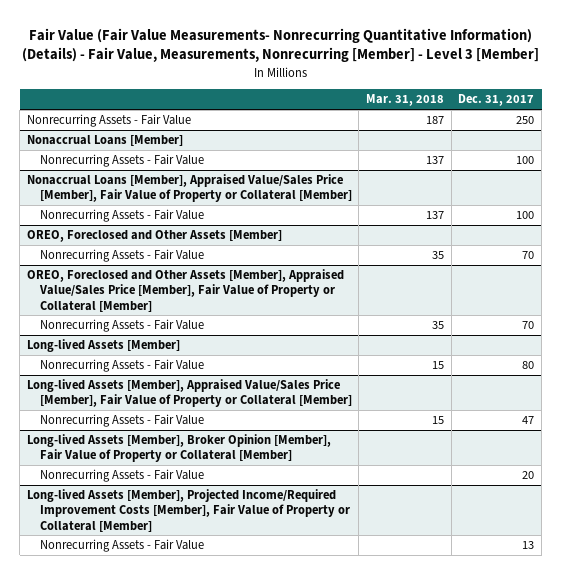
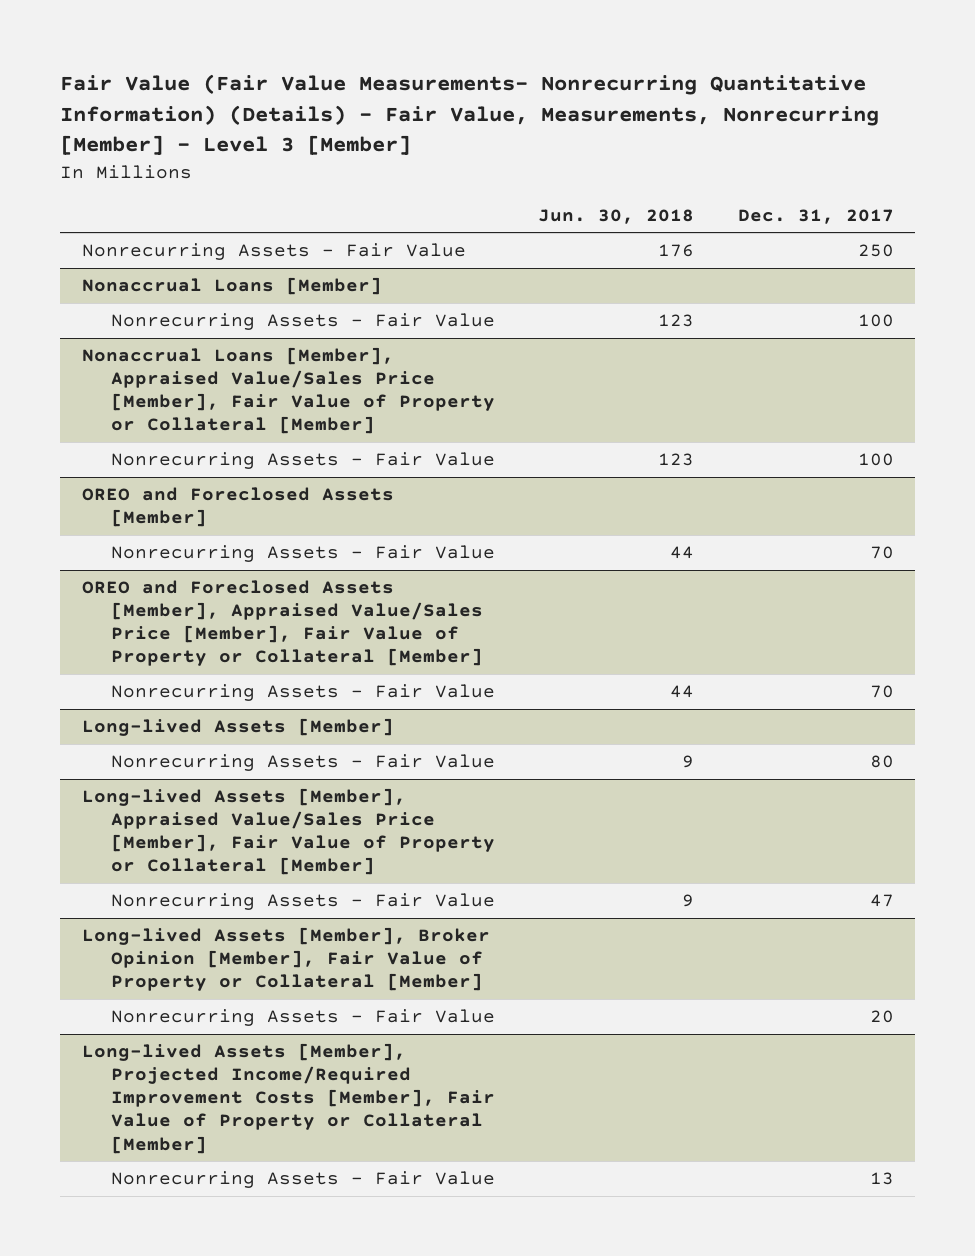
- | Mar. 31, 2018 | Dec. 31, 2017
+ | Jun. 30, 2018 | Dec. 31, 2017
- OREO, Foreclosed and Other Assets [Member]
+ OREO and Foreclosed Assets [Member]
- OREO, Foreclosed and Other Assets [Member], Appraised Value/Sales Price [Member], Fair Value of Property or Collateral [Member]
+ OREO and Foreclosed Assets [Member], Appraised Value/Sales Price [Member], Fair Value of Property or Collateral [Member]

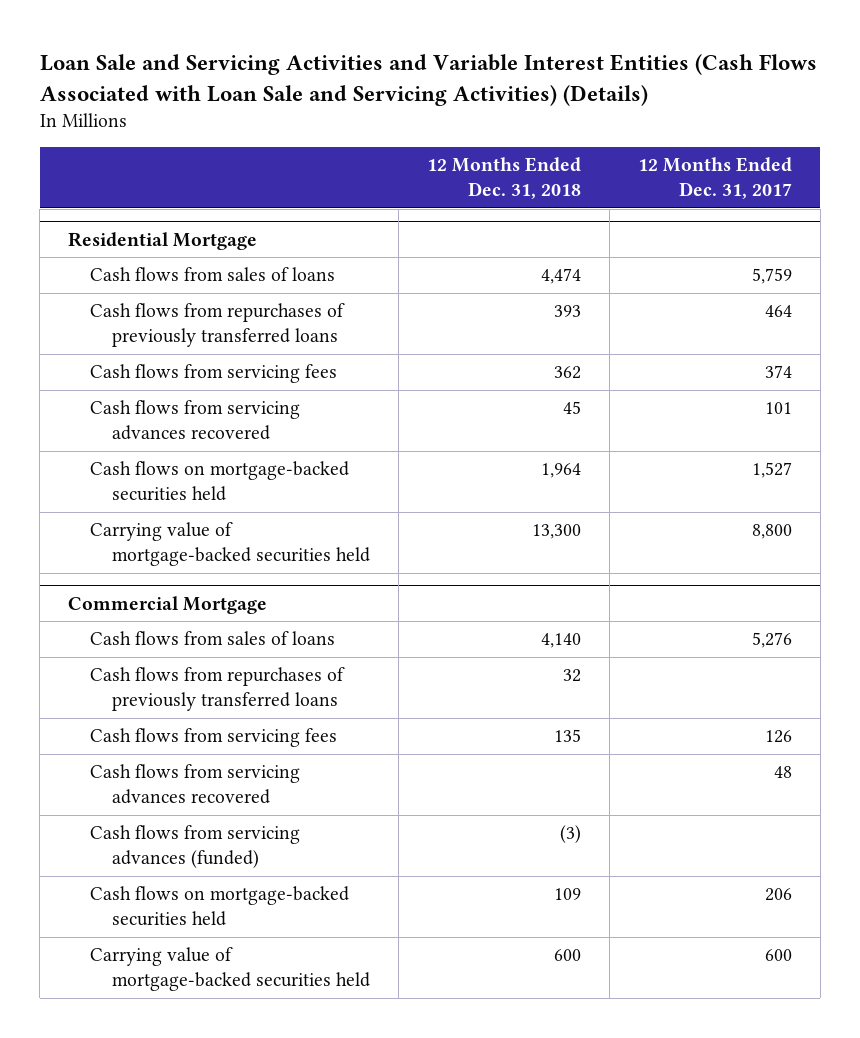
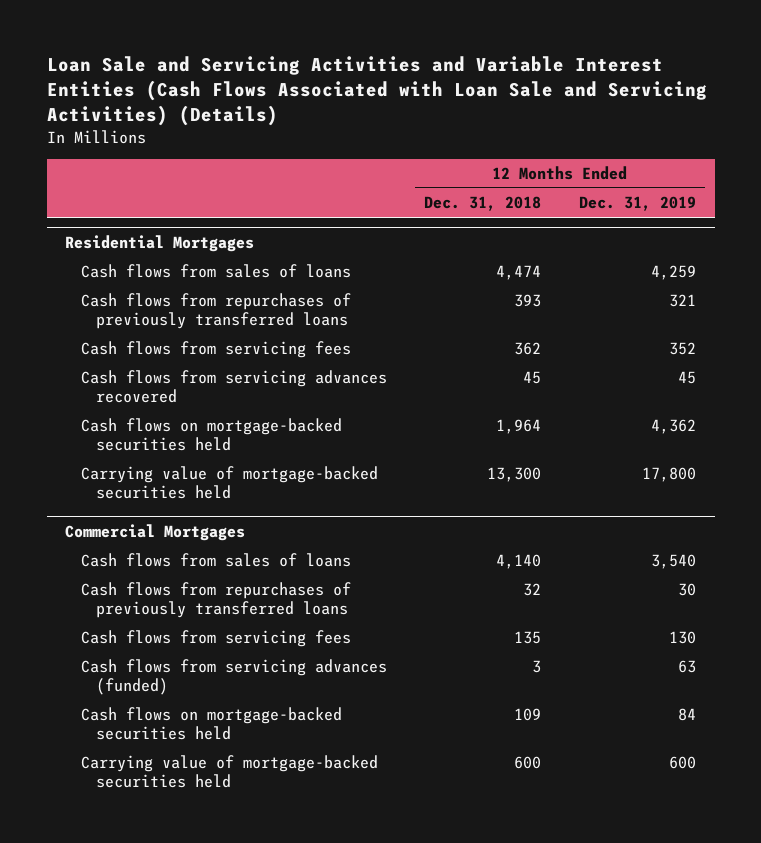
- | 12 Months Ended Dec. 31, 2018 | 12 Months Ended Dec. 31, 2017
+ | 12 Months Ended Dec. 31, 2018 | 12 Months Ended Dec. 31, 2019
- Residential Mortgage
+ Residential Mortgages
- Commercial Mortgage
+ Commercial Mortgages
- Cash flows from servicing advances recovered | | 48
- Cash flows from servicing advances (funded) | (3) |
+ Cash flows from servicing advances (funded) | 3 | 63

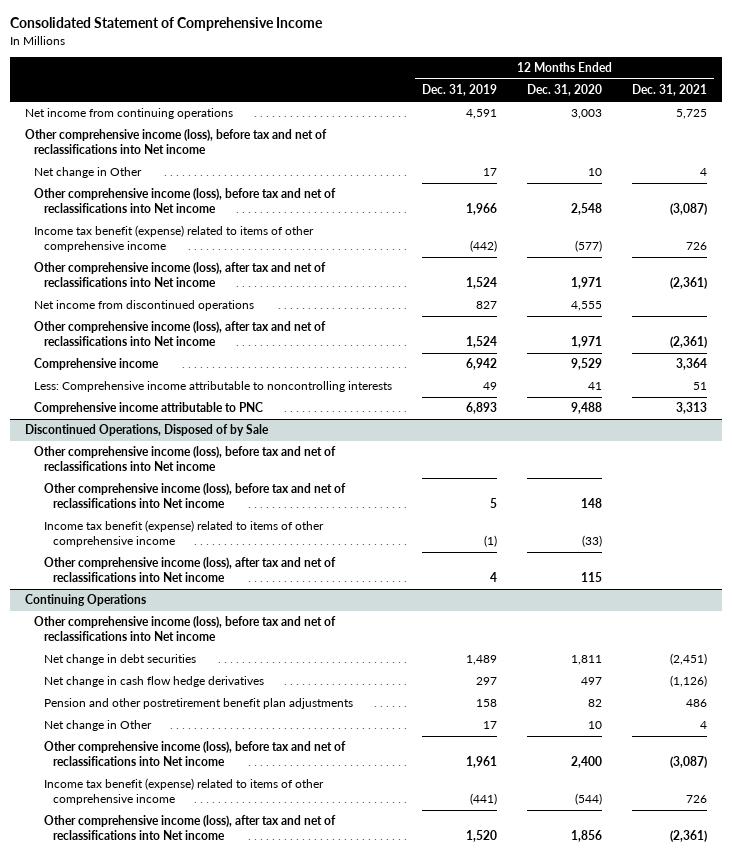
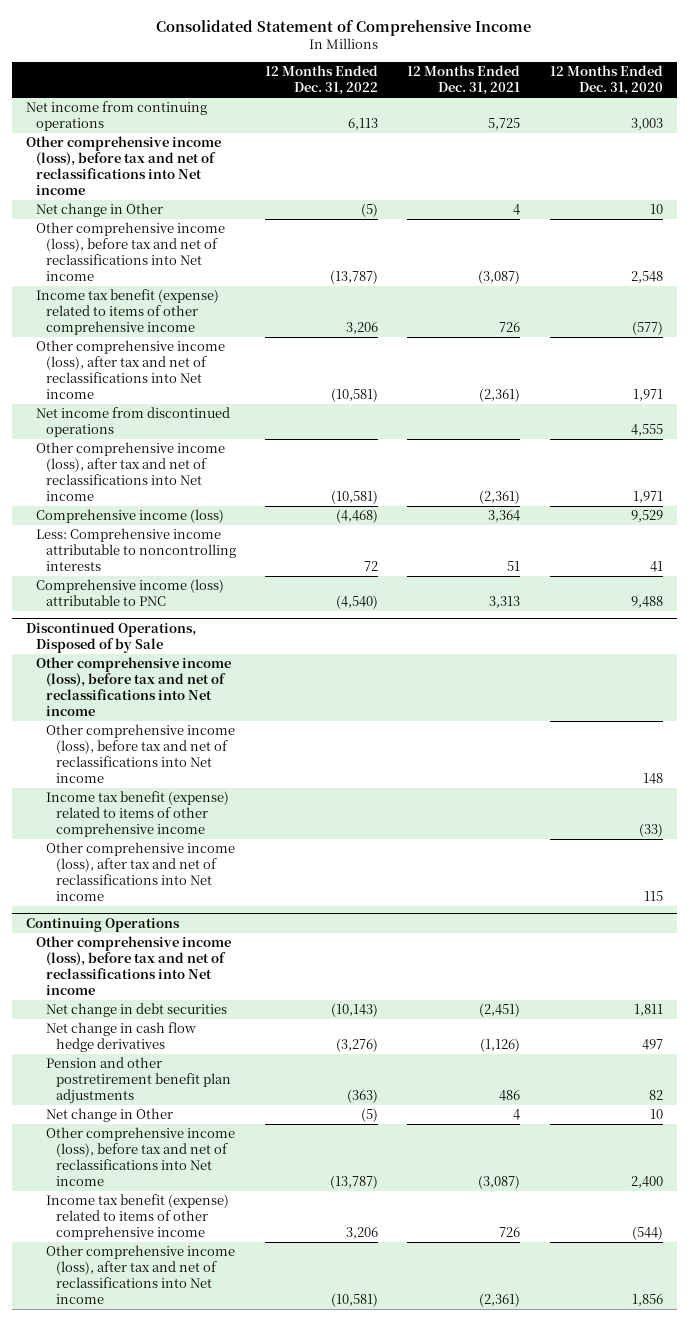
- | 12 Months Ended Dec. 31, 2019 | 12 Months Ended Dec. 31, 2020 | 12 Months Ended Dec. 31, 2021
+ | 12 Months Ended Dec. 31, 2022 | 12 Months Ended Dec. 31, 2021 | 12 Months Ended Dec. 31, 2020
- Comprehensive income | 6,942 | 9,529 | 3,364
+ Comprehensive income (loss) | (4,468) | 3,364 | 9,529
- Comprehensive income attributable to PNC | 6,893 | 9,488 | 3,313
+ Comprehensive income (loss) attributable to PNC | (4,540) | 3,313 | 9,488

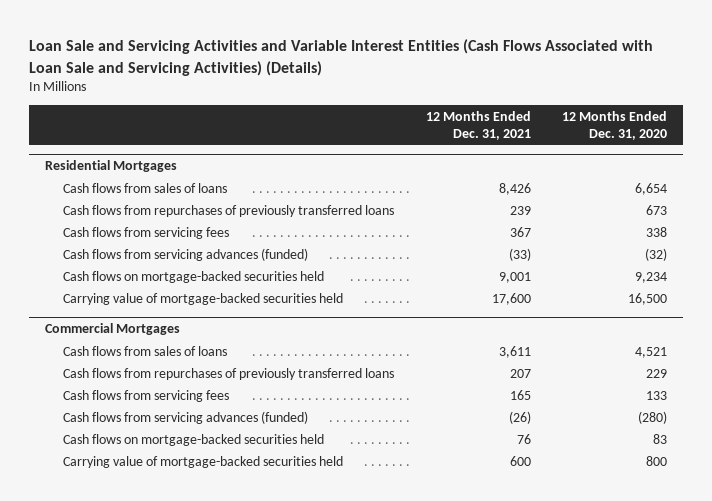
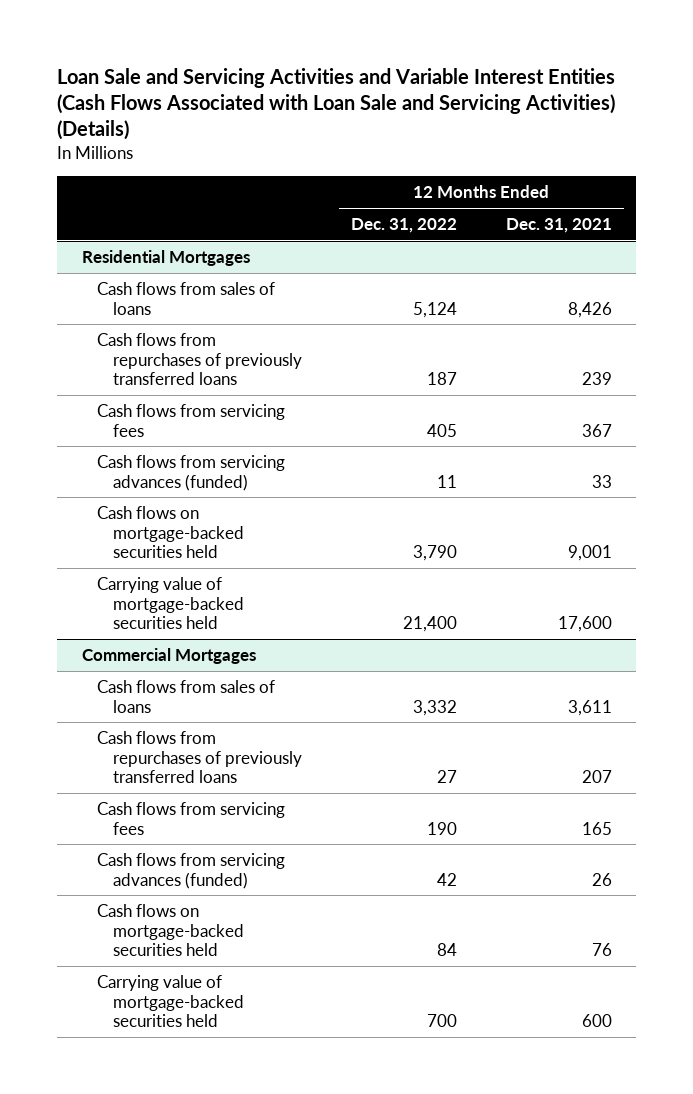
- | 12 Months Ended Dec. 31, 2021 | 12 Months Ended Dec. 31, 2020
+ | 12 Months Ended Dec. 31, 2022 | 12 Months Ended Dec. 31, 2021
@ Residential Mortgages
- Cash flows from servicing advances (funded) | (33) | (32)
+ Cash flows from servicing advances (funded) | 11 | 33
@ Commercial Mortgages
- Cash flows from servicing advances (funded) | (26) | (280)
+ Cash flows from servicing advances (funded) | 42 | 26

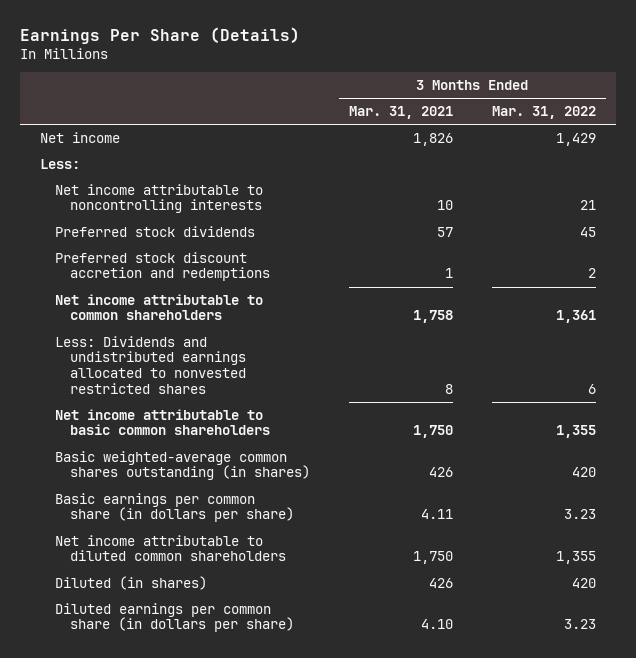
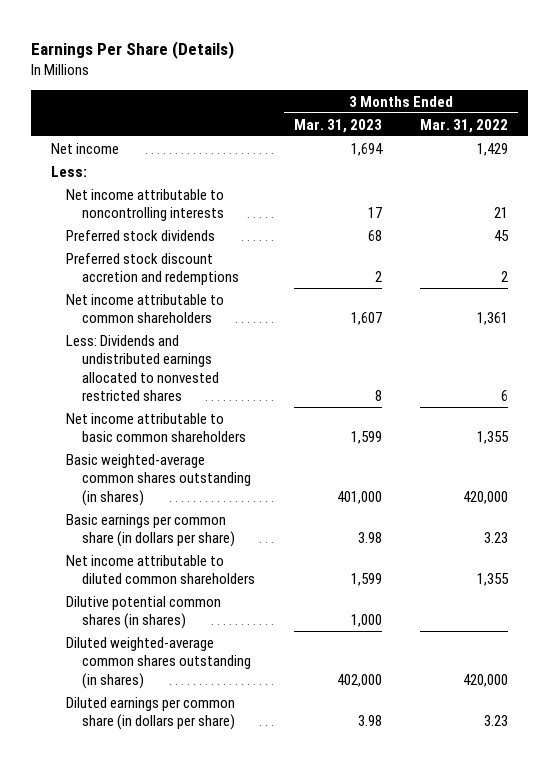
- | 3 Months Ended Mar. 31, 2021 | 3 Months Ended Mar. 31, 2022
+ | 3 Months Ended Mar. 31, 2023 | 3 Months Ended Mar. 31, 2022
- Basic weighted-average common shares outstanding (in shares) | 426 | 420
+ Basic weighted-average common shares outstanding (in shares) | 401,000 | 420,000
- Diluted (in shares) | 426 | 420
+ Dilutive potential common shares (in shares) | 1,000 |
+ Diluted weighted-average common shares outstanding (in shares) | 402,000 | 420,000

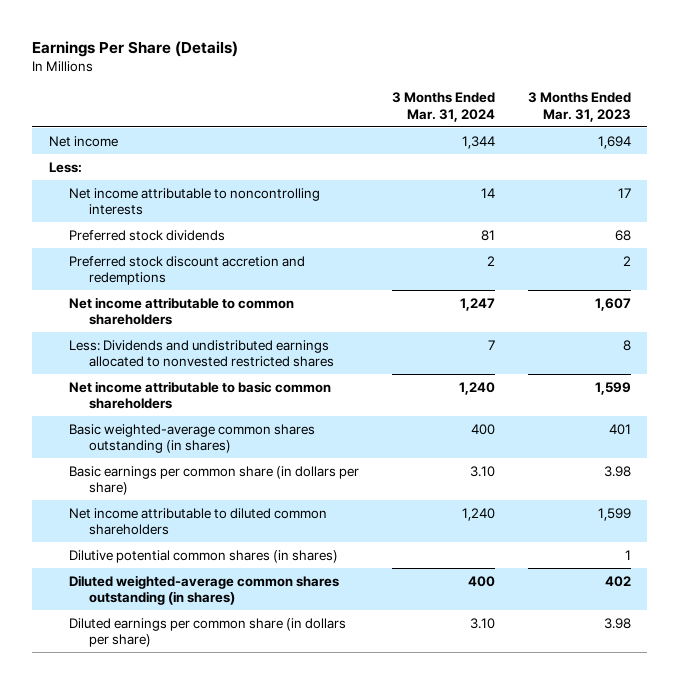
- | 3 Months Ended Mar. 31, 2023 | 3 Months Ended Mar. 31, 2022
+ | 3 Months Ended Mar. 31, 2024 | 3 Months Ended Mar. 31, 2023
- Basic weighted-average common shares outstanding (in shares) | 401,000 | 420,000
+ Basic weighted-average common shares outstanding (in shares) | 400 | 401
- Dilutive potential common shares (in shares) | 1,000 |
- Diluted weighted-average common shares outstanding (in shares) | 402,000 | 420,000
+ Dilutive potential common shares (in shares) | | 1
+ Diluted weighted-average common shares outstanding (in shares) | 400 | 402

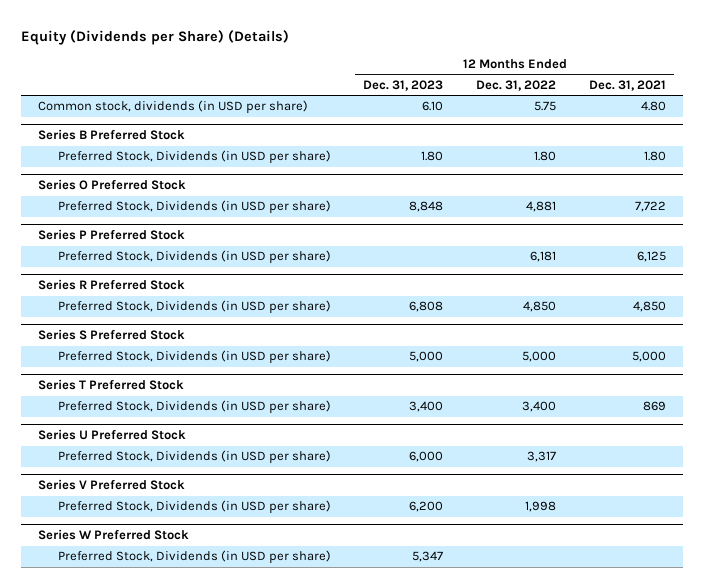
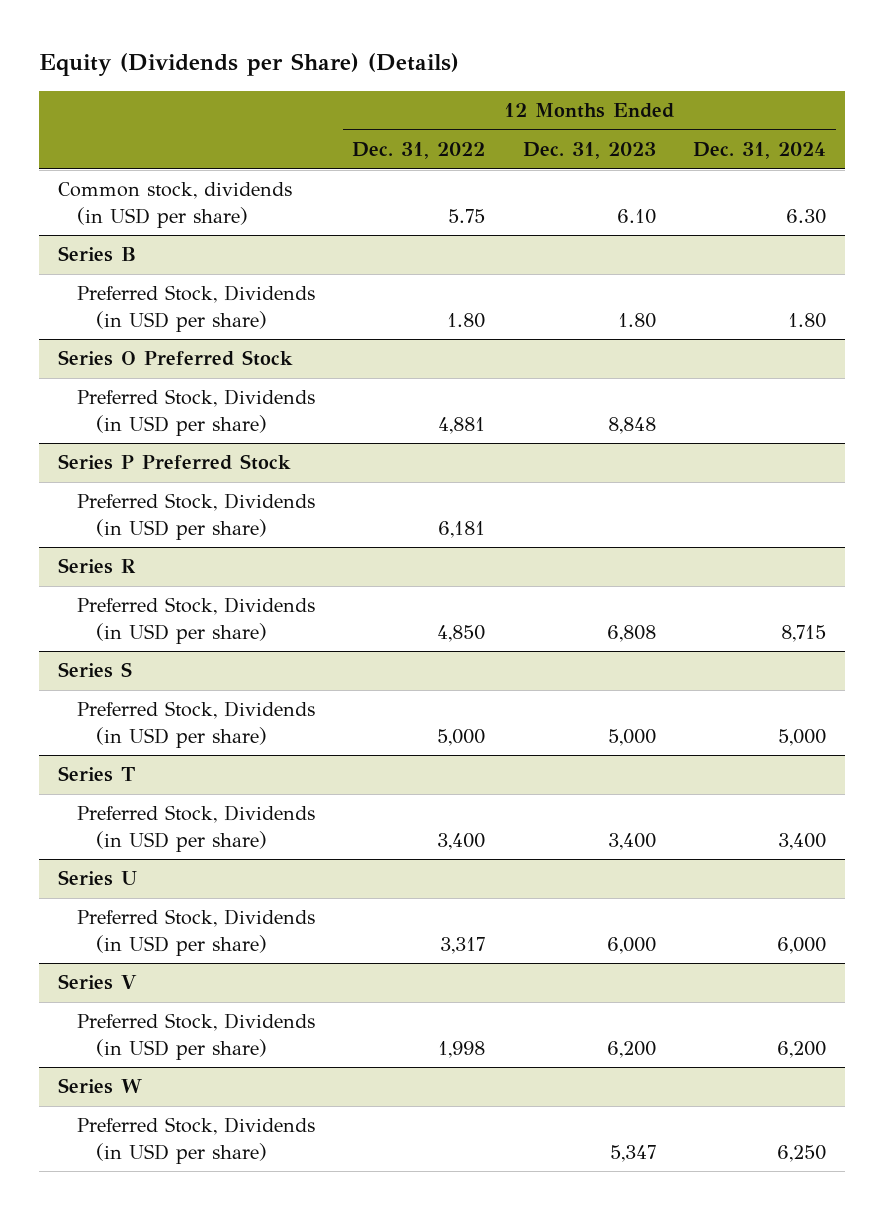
- | 12 Months Ended Dec. 31, 2023 | 12 Months Ended Dec. 31, 2022 | 12 Months Ended Dec. 31, 2021
+ | 12 Months Ended Dec. 31, 2022 | 12 Months Ended Dec. 31, 2023 | 12 Months Ended Dec. 31, 2024
- Series B Preferred Stock
+ Series B
- Series R Preferred Stock
+ Series R
- Series S Preferred Stock
+ Series S
- Series T Preferred Stock
+ Series T
- Series U Preferred Stock
+ Series U
- Series V Preferred Stock
+ Series V
- Series W Preferred Stock
+ Series W

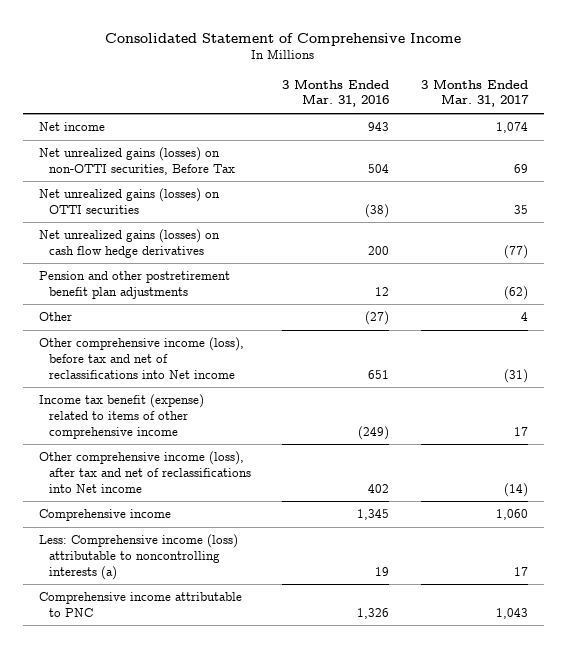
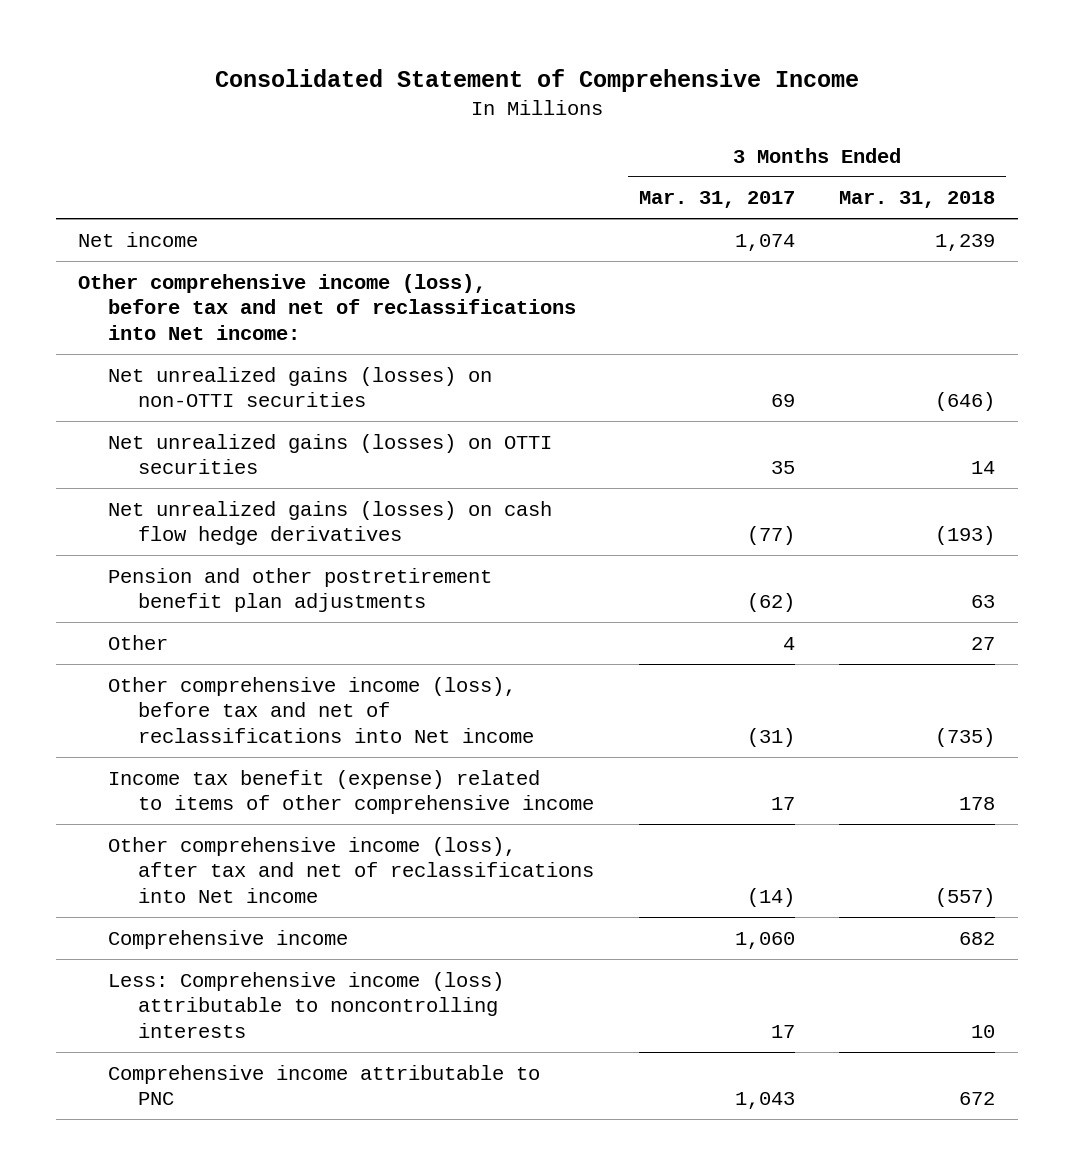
- | 3 Months Ended Mar. 31, 2016 | 3 Months Ended Mar. 31, 2017
+ | 3 Months Ended Mar. 31, 2017 | 3 Months Ended Mar. 31, 2018
- Net unrealized gains (losses) on non-OTTI securities, Before Tax | 504 | 69
+ Other comprehensive income (loss), before tax and net of reclassifications into Net income:
+ Net unrealized gains (losses) on non-OTTI securities | 69 | (646)
- Less: Comprehensive income (loss) attributable to noncontrolling interests (a) | 19 | 17
+ Less: Comprehensive income (loss) attributable to noncontrolling interests | 17 | 10

